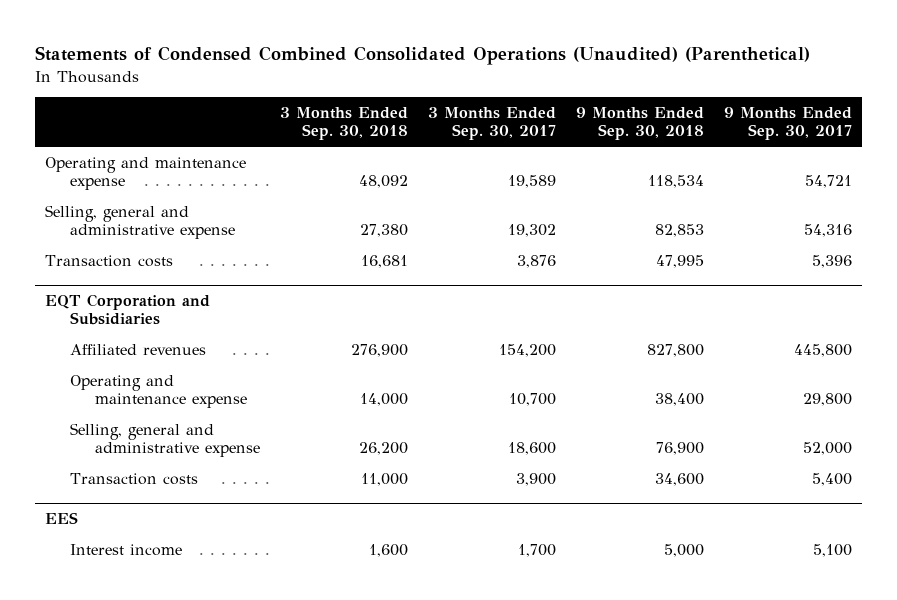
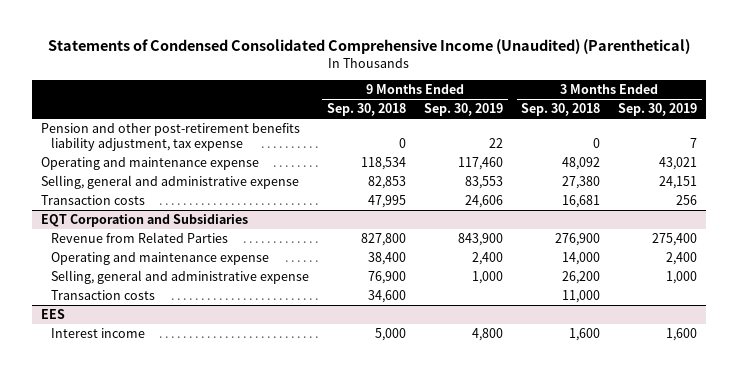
- Statements of Condensed Combined Consolidated Operations (Unaudited) (Parenthetical)
+ Statements of Condensed Consolidated Comprehensive Income (Unaudited) (Parenthetical)
- | 3 Months Ended Sep. 30, 2018 | 3 Months Ended Sep. 30, 2017 | 9 Months Ended Sep. 30, 2018 | 9 Months Ended Sep. 30, 2017
+ | 9 Months Ended Sep. 30, 2018 | 9 Months Ended Sep. 30, 2019 | 3 Months Ended Sep. 30, 2018 | 3 Months Ended Sep. 30, 2019
+ Pension and other post-retirement benefits liability adjustment, tax expense | 0 | 22 | 0 | 7
@ EQT Corporation and Subsidiaries
- Affiliated revenues | 276,900 | 154,200 | 827,800 | 445,800
+ Revenue from Related Parties | 827,800 | 843,900 | 276,900 | 275,400

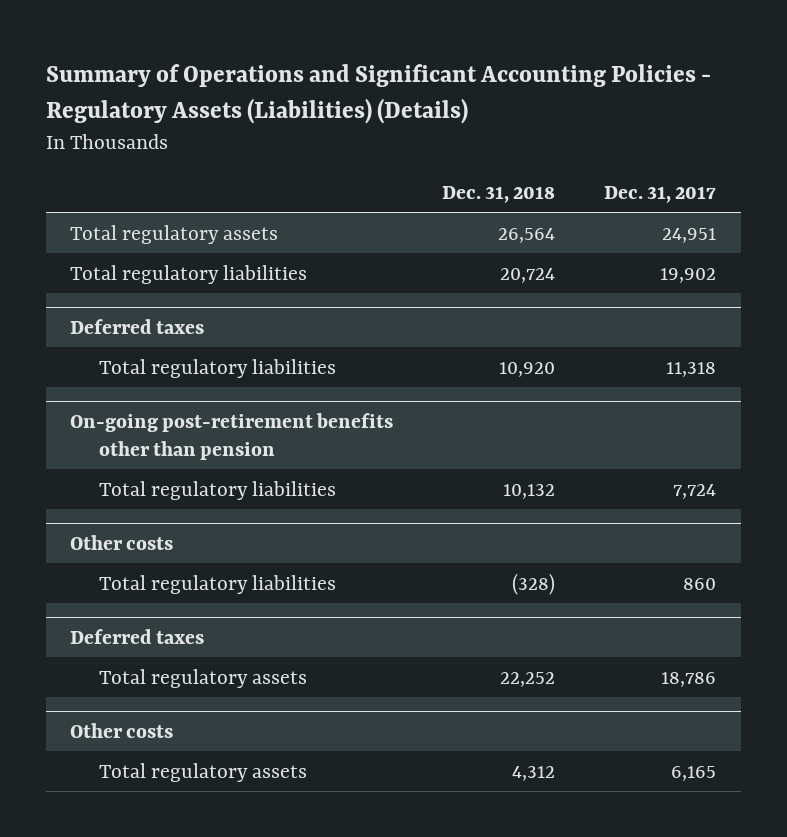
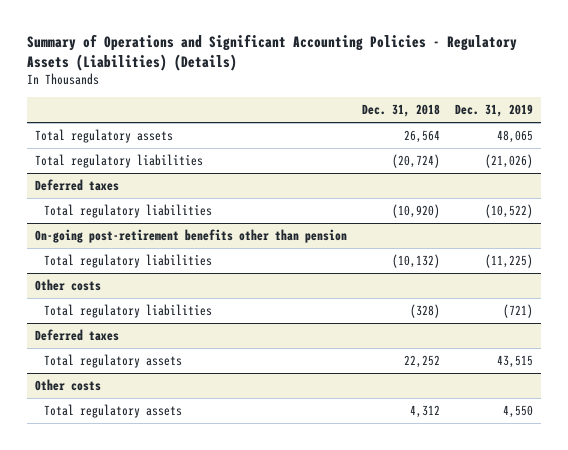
- | Dec. 31, 2018 | Dec. 31, 2017
+ | Dec. 31, 2018 | Dec. 31, 2019
- Total regulatory liabilities | 20,724 | 19,902
+ Total regulatory liabilities | (20,724) | (21,026)
@ Deferred taxes
- Total regulatory liabilities | 10,920 | 11,318
+ Total regulatory liabilities | (10,920) | (10,522)
@ On-going post-retirement benefits other than pension
- Total regulatory liabilities | 10,132 | 7,724
+ Total regulatory liabilities | (10,132) | (11,225)

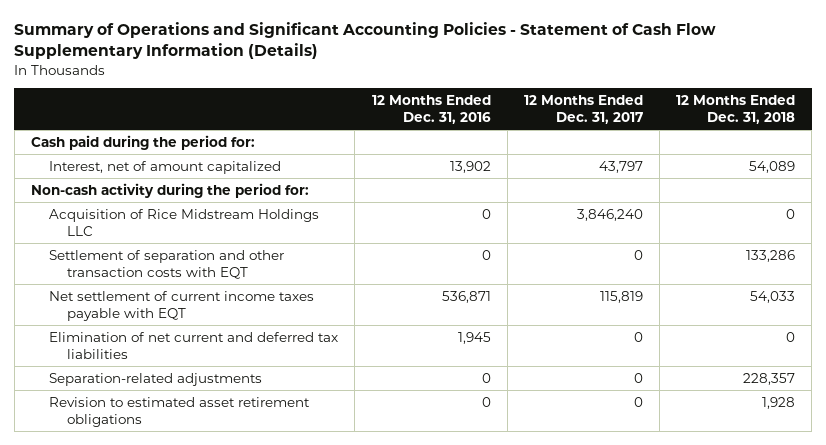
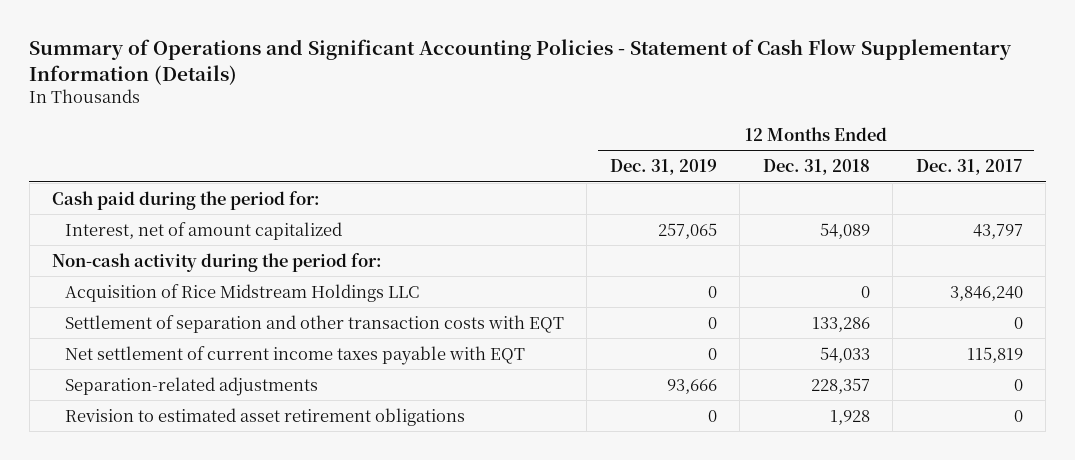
- | 12 Months Ended Dec. 31, 2016 | 12 Months Ended Dec. 31, 2017 | 12 Months Ended Dec. 31, 2018
+ | 12 Months Ended Dec. 31, 2019 | 12 Months Ended Dec. 31, 2018 | 12 Months Ended Dec. 31, 2017
- Elimination of net current and deferred tax liabilities | 1,945 | 0 | 0

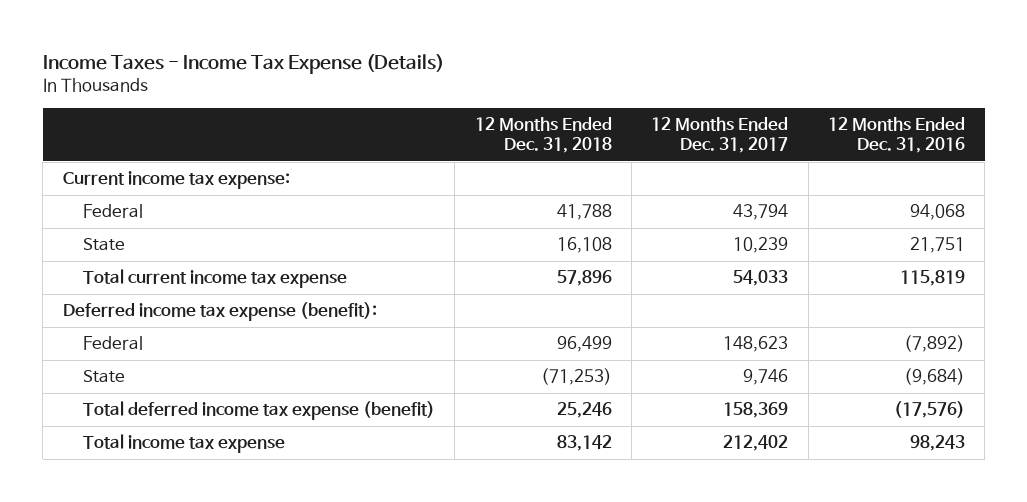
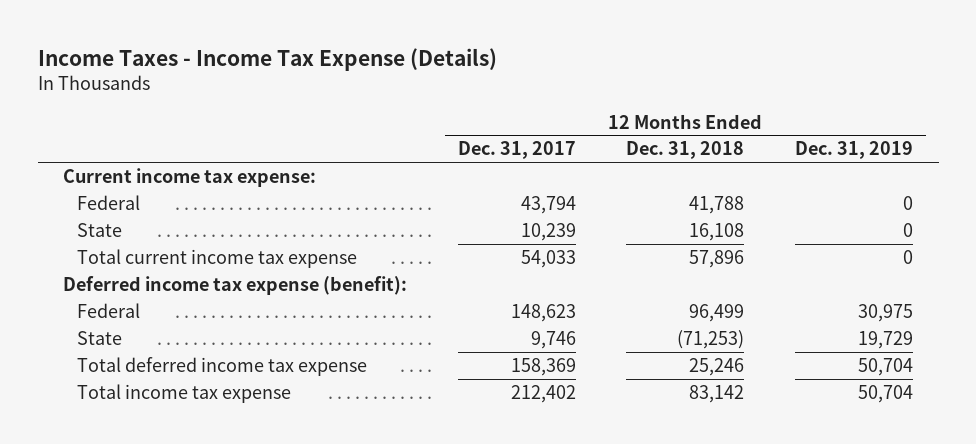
- | 12 Months Ended Dec. 31, 2018 | 12 Months Ended Dec. 31, 2017 | 12 Months Ended Dec. 31, 2016
+ | 12 Months Ended Dec. 31, 2017 | 12 Months Ended Dec. 31, 2018 | 12 Months Ended Dec. 31, 2019
- Total deferred income tax expense (benefit) | 25,246 | 158,369 | (17,576)
+ Total deferred income tax expense | 158,369 | 25,246 | 50,704

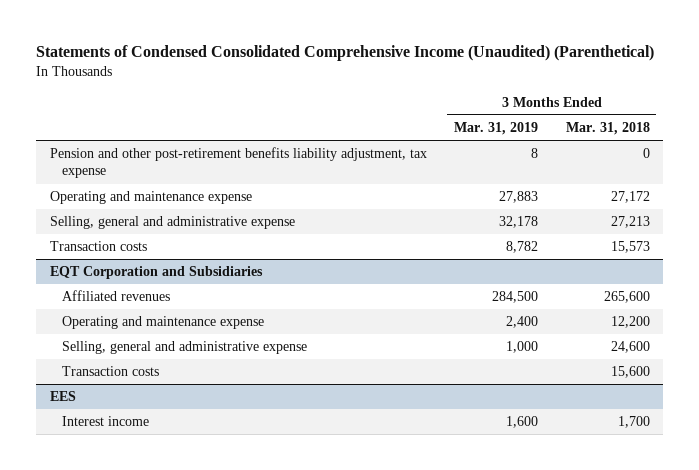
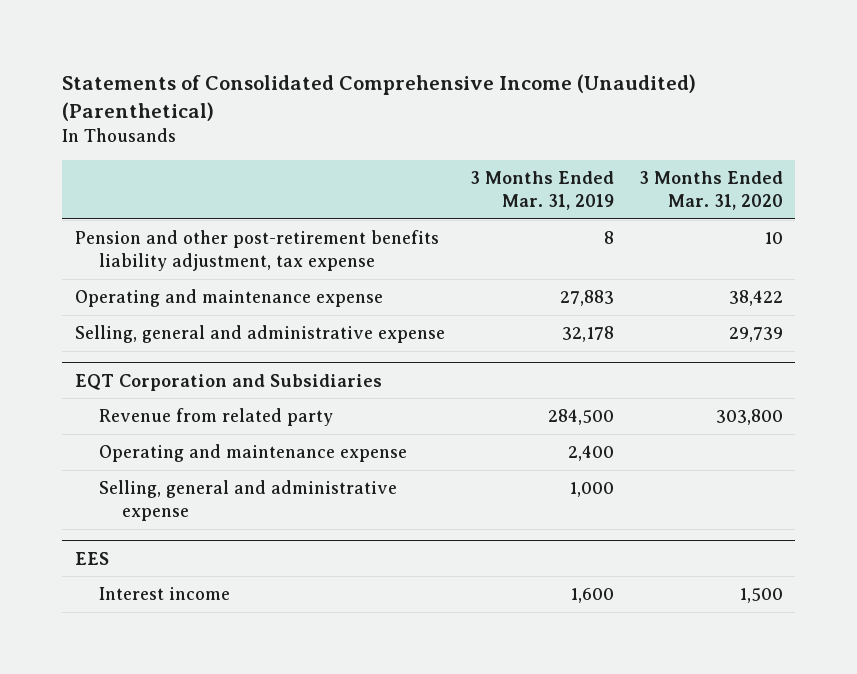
- Statements of Condensed Consolidated Comprehensive Income (Unaudited) (Parenthetical)
+ Statements of Consolidated Comprehensive Income (Unaudited) (Parenthetical)
- | 3 Months Ended Mar. 31, 2019 | 3 Months Ended Mar. 31, 2018
+ | 3 Months Ended Mar. 31, 2019 | 3 Months Ended Mar. 31, 2020
- Transaction costs | 8,782 | 15,573
@ EQT Corporation and Subsidiaries
- Affiliated revenues | 284,500 | 265,600
+ Revenue from related party | 284,500 | 303,800
- Transaction costs | | 15,600

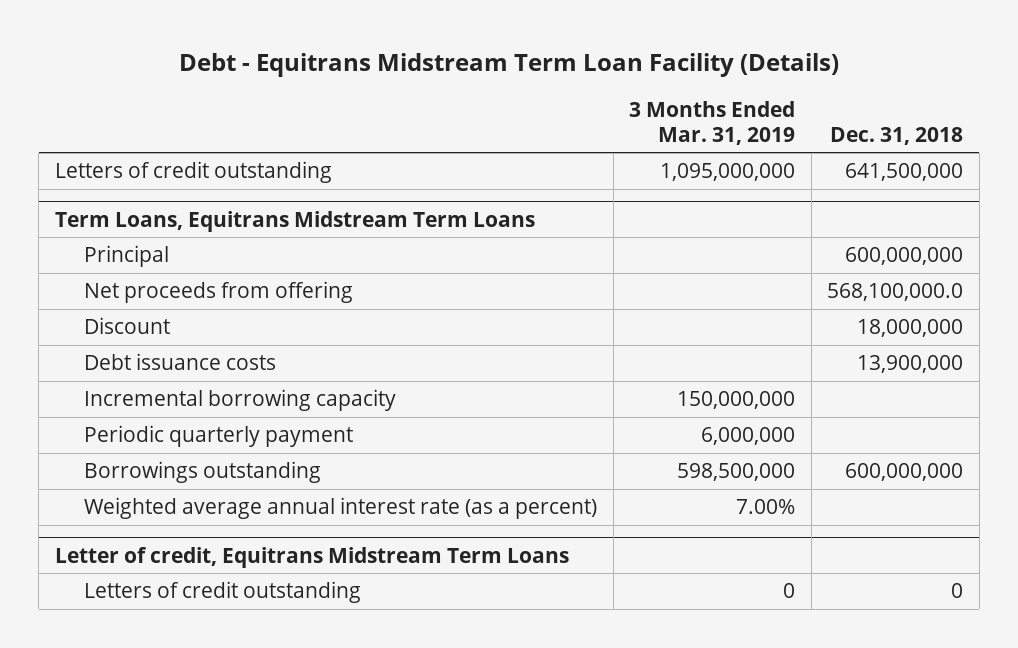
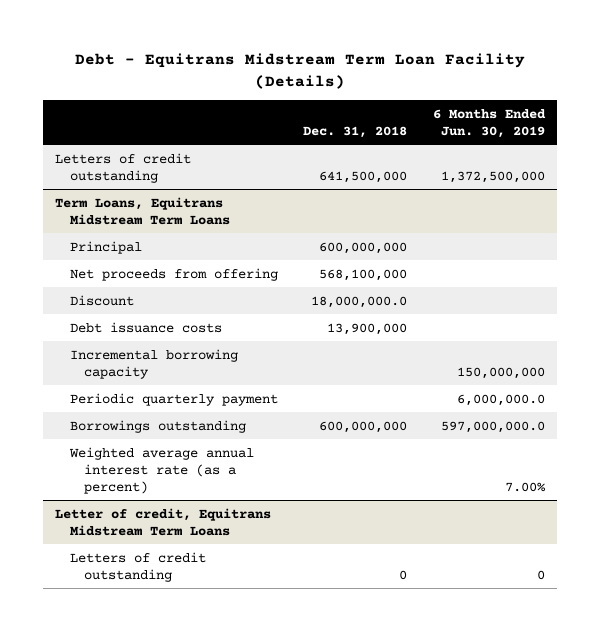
- | 3 Months Ended Mar. 31, 2019 | Dec. 31, 2018
+ | Dec. 31, 2018 | 6 Months Ended Jun. 30, 2019
@ Term Loans, Equitrans Midstream Term Loans
- Net proceeds from offering | | 568,100,000.0
- Discount | | 18,000,000
+ Net proceeds from offering | 568,100,000 |
+ Discount | 18,000,000.0 |

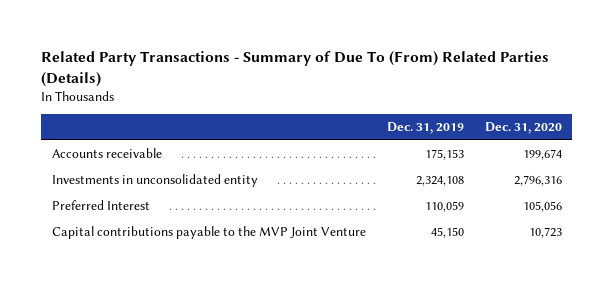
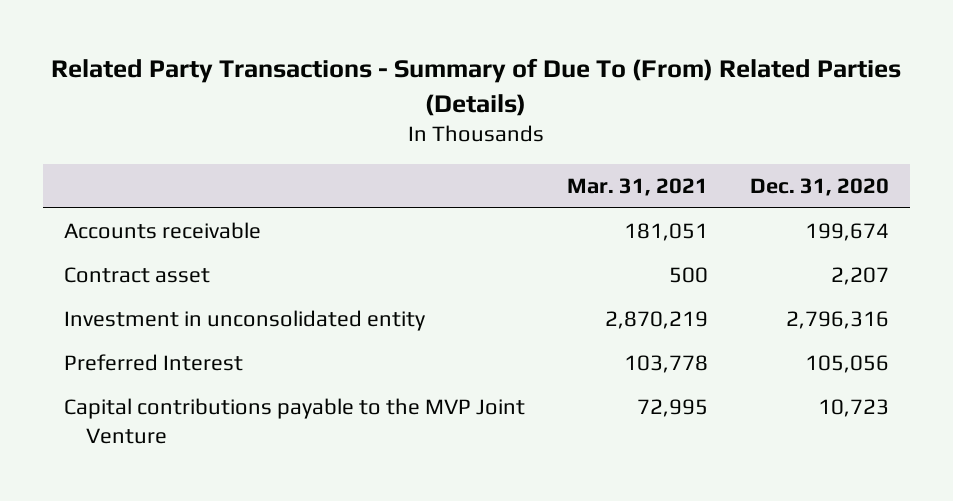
- | Dec. 31, 2019 | Dec. 31, 2020
+ | Mar. 31, 2021 | Dec. 31, 2020
- Investments in unconsolidated entity | 2,324,108 | 2,796,316
+ Contract asset | 500 | 2,207
+ Investment in unconsolidated entity | 2,870,219 | 2,796,316

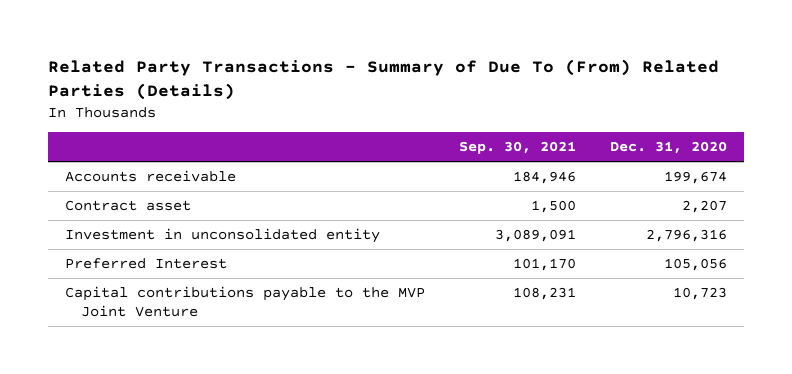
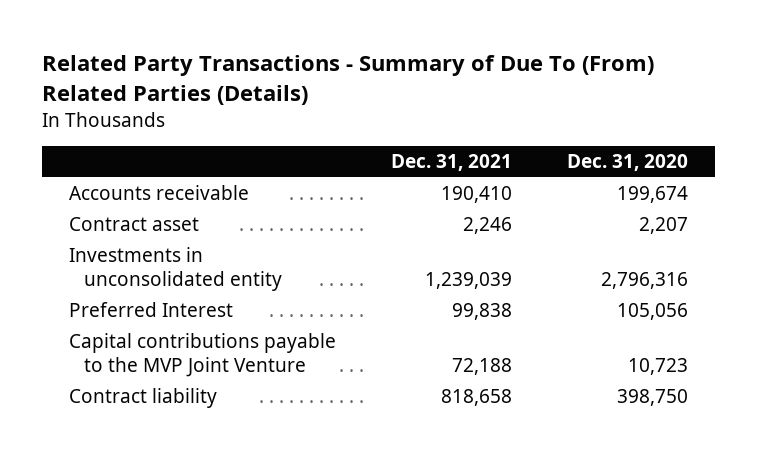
- | Sep. 30, 2021 | Dec. 31, 2020
+ | Dec. 31, 2021 | Dec. 31, 2020
- Investment in unconsolidated entity | 3,089,091 | 2,796,316
+ Investments in unconsolidated entity | 1,239,039 | 2,796,316
+ Contract liability | 818,658 | 398,750

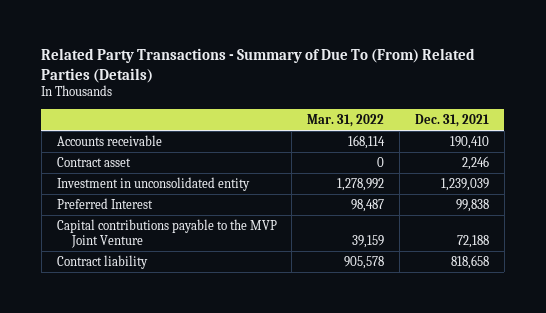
- | Dec. 31, 2021 | Dec. 31, 2020
+ | Mar. 31, 2022 | Dec. 31, 2021
- Investments in unconsolidated entity | 1,239,039 | 2,796,316
+ Investment in unconsolidated entity | 1,278,992 | 1,239,039

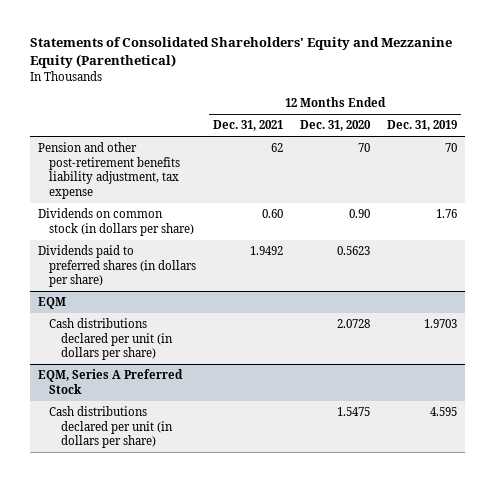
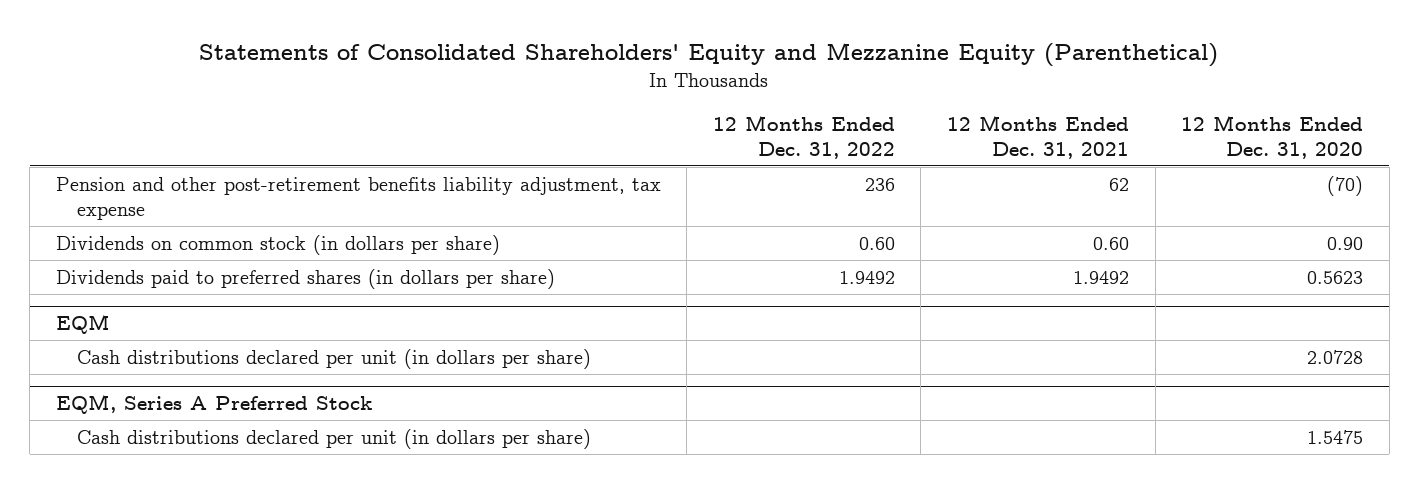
- | 12 Months Ended Dec. 31, 2021 | 12 Months Ended Dec. 31, 2020 | 12 Months Ended Dec. 31, 2019
+ | 12 Months Ended Dec. 31, 2022 | 12 Months Ended Dec. 31, 2021 | 12 Months Ended Dec. 31, 2020
- Pension and other post-retirement benefits liability adjustment, tax expense | 62 | 70 | 70
+ Pension and other post-retirement benefits liability adjustment, tax expense | 236 | 62 | (70)

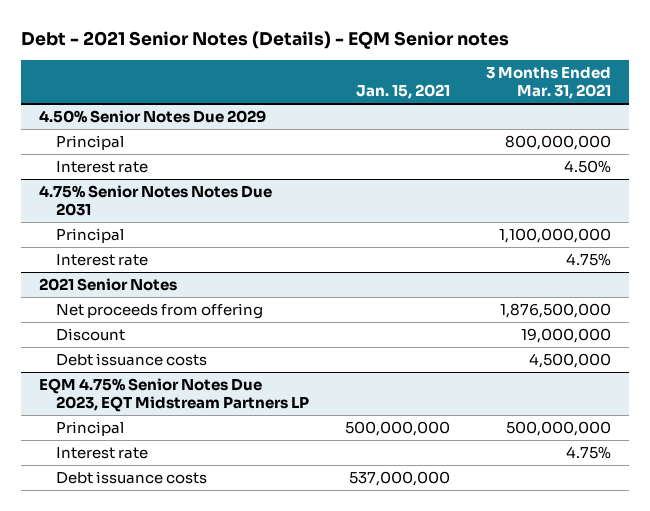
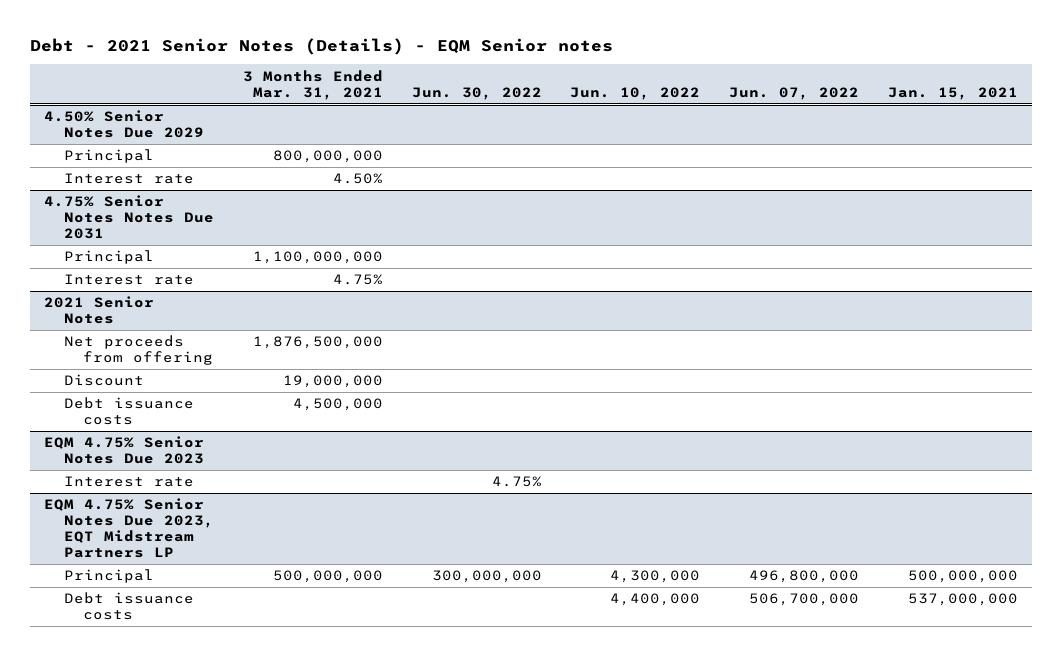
- | Jan. 15, 2021 | 3 Months Ended Mar. 31, 2021
+ | 3 Months Ended Mar. 31, 2021 | Jun. 30, 2022 | Jun. 10, 2022 | Jun. 07, 2022 | Jan. 15, 2021
+ EQM 4.75% Senior Notes Due 2023
+ Interest rate | | 4.75% | | |
@ EQM 4.75% Senior Notes Due 2023, EQT Midstream Partners LP
- Interest rate | | 4.75%

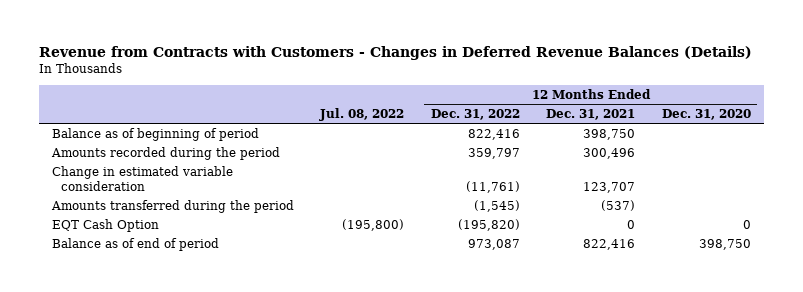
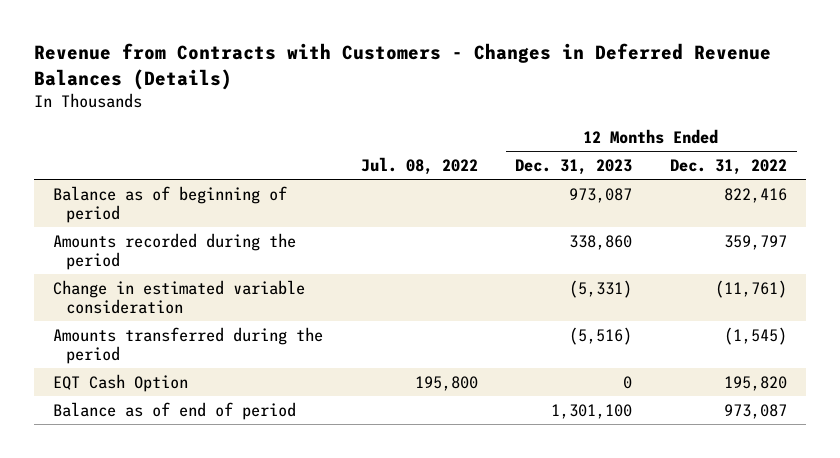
- | Jul. 08, 2022 | 12 Months Ended Dec. 31, 2022 | 12 Months Ended Dec. 31, 2021 | 12 Months Ended Dec. 31, 2020
+ | Jul. 08, 2022 | 12 Months Ended Dec. 31, 2023 | 12 Months Ended Dec. 31, 2022
- EQT Cash Option | (195,800) | (195,820) | 0 | 0
+ EQT Cash Option | 195,800 | 0 | 195,820

